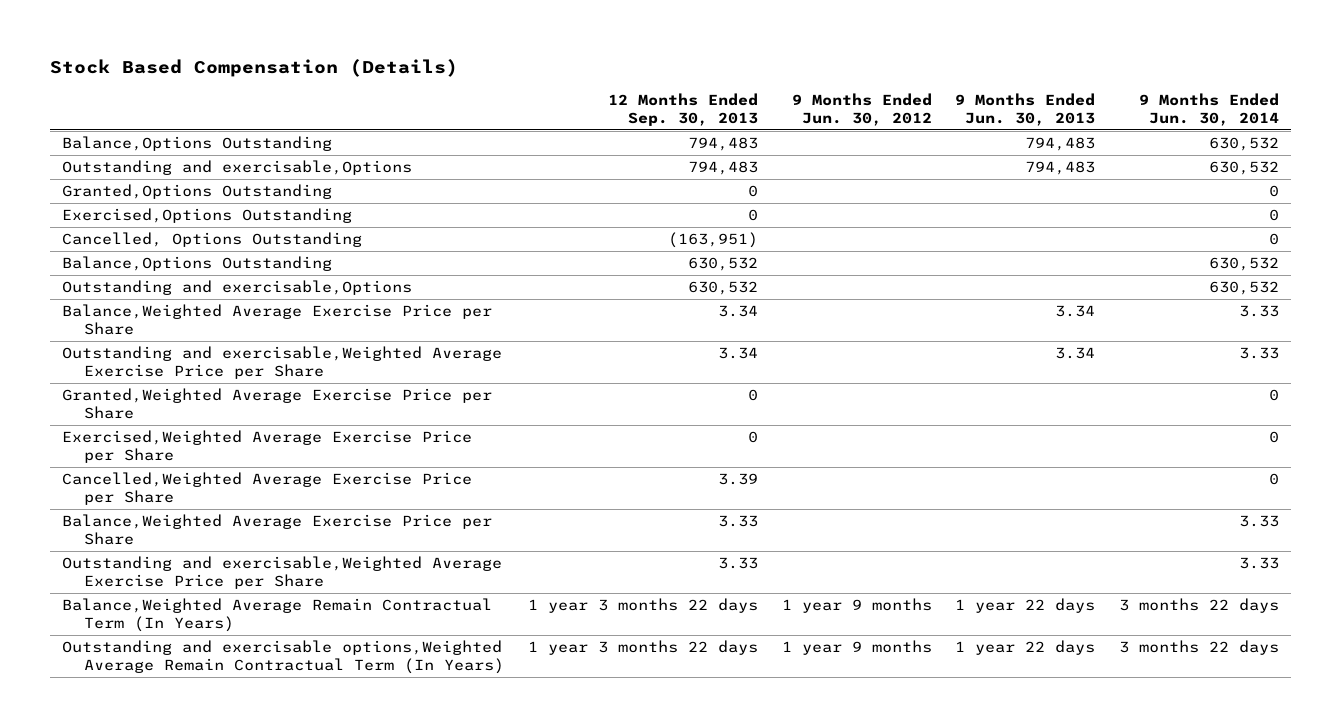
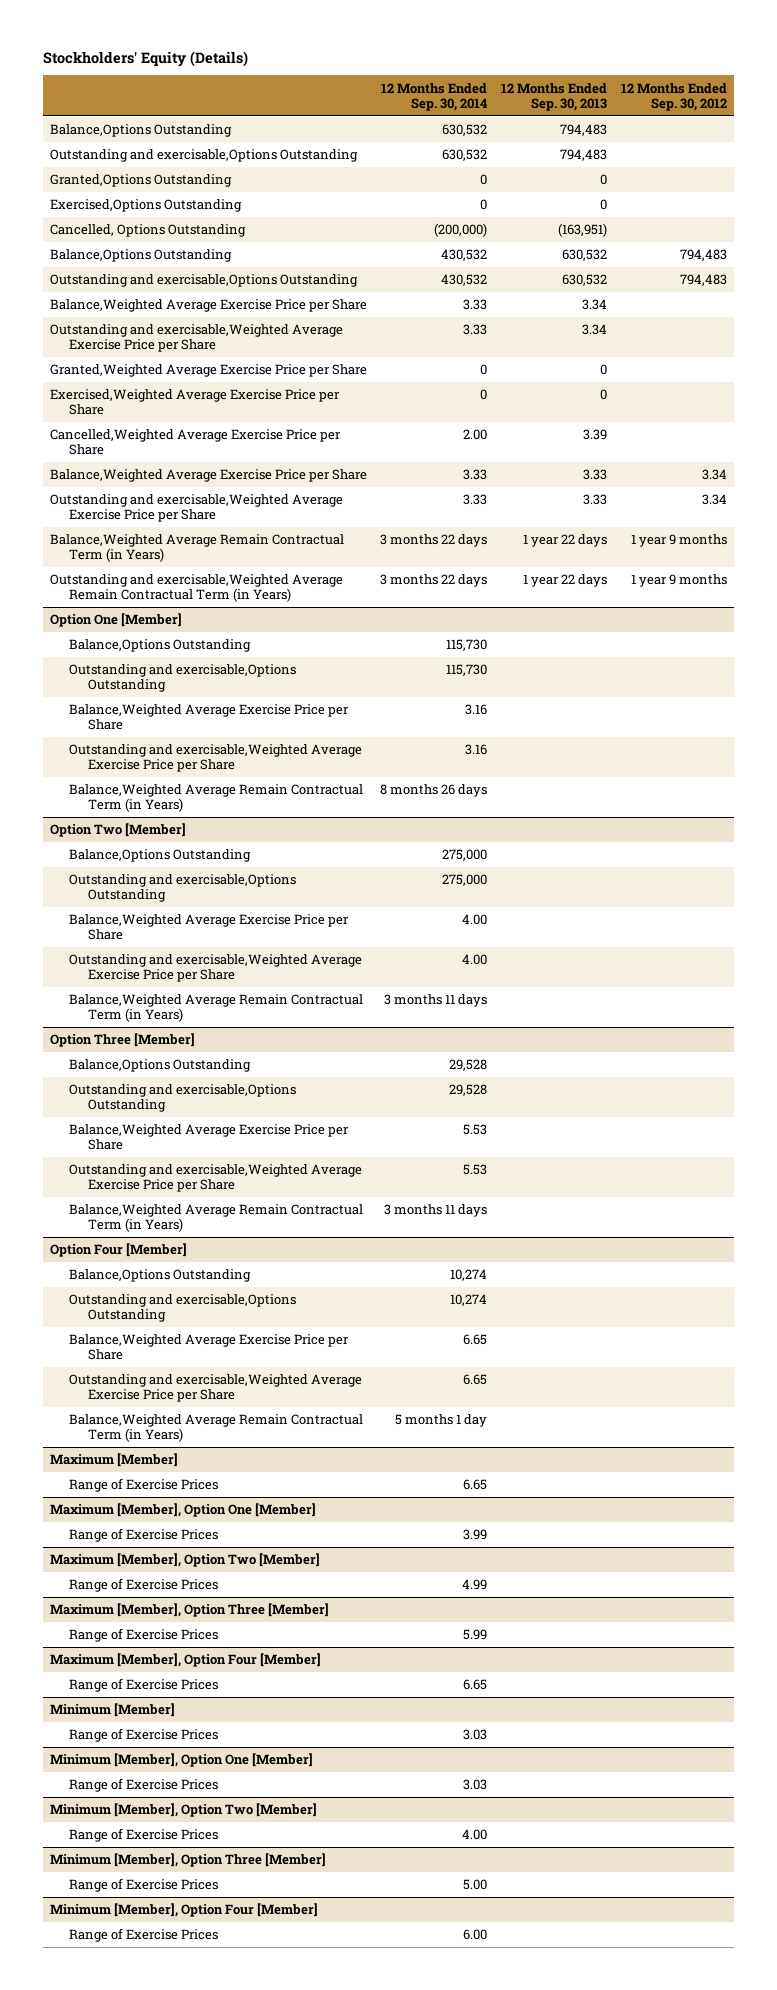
- Stock Based Compensation (Details)
+ Stockholders' Equity (Details)
- | 12 Months Ended Sep. 30, 2013 | 9 Months Ended Jun. 30, 2012 | 9 Months Ended Jun. 30, 2013 | 9 Months Ended Jun. 30, 2014
+ | 12 Months Ended Sep. 30, 2014 | 12 Months Ended Sep. 30, 2013 | 12 Months Ended Sep. 30, 2012
- Outstanding and exercisable,Options | 794,483 | | 794,483 | 630,532
+ Outstanding and exercisable,Options Outstanding | 630,532 | 794,483 |
- Outstanding and exercisable,Options | 630,532 | | | 630,532
+ Outstanding and exercisable,Options Outstanding | 430,532 | 630,532 | 794,483
- Balance,Weighted Average Remain Contractual Term (In Years) | 1 year 3 months 22 days | 1 year 9 months | 1 year 22 days | 3 months 22 days
- Outstanding and exercisable options,Weighted Average Remain Contractual Term (In Years) | 1 year 3 months 22 days | 1 year 9 months | 1 year 22 days | 3 months 22 days
+ Balance,Weighted Average Remain Contractual Term (in Years) | 3 months 22 days | 1 year 22 days | 1 year 9 months
+ Outstanding and exercisable,Weighted Average Remain Contractual Term (in Years) | 3 months 22 days | 1 year 22 days | 1 year 9 months
+ Option One [Member]
+ Balance,Options Outstanding | 115,730 | |
+ Outstanding and exercisable,Options Outstanding | 115,730 | |
+ Balance,Weighted Average Exercise Price per Share | 3.16 | |
+ Outstanding and exercisable,Weighted Average Exercise Price per Share | 3.16 | |
+ Balance,Weighted Average Remain Contractual Term (in Years) | 8 months 26 days | |
+ Option Two [Member]
+ Balance,Options Outstanding | 275,000 | |
+ Outstanding and exercisable,Options Outstanding | 275,000 | |
+ Balance,Weighted Average Exercise Price per Share | 4.00 | |
+ Outstanding and exercisable,Weighted Average Exercise Price per Share | 4.00 | |
+ Balance,Weighted Average Remain Contractual Term (in Years) | 3 months 11 days | |
+ Option Three [Member]
+ Balance,Options Outstanding | 29,528 | |
+ Outstanding and exercisable,Options Outstanding | 29,528 | |
+ Balance,Weighted Average Exercise Price per Share | 5.53 | |
+ Outstanding and exercisable,Weighted Average Exercise Price per Share | 5.53 | |
+ Balance,Weighted Average Remain Contractual Term (in Years) | 3 months 11 days | |
+ Option Four [Member]
+ Balance,Options Outstanding | 10,274 | |
+ Outstanding and exercisable,Options Outstanding | 10,274 | |
+ Balance,Weighted Average Exercise Price per Share | 6.65 | |
+ Outstanding and exercisable,Weighted Average Exercise Price per Share | 6.65 | |
+ Balance,Weighted Average Remain Contractual Term (in Years) | 5 months 1 day | |
+ Maximum [Member]
+ Range of Exercise Prices | 6.65 | |
+ Maximum [Member], Option One [Member]
+ Range of Exercise Prices | 3.99 | |
+ Maximum [Member], Option Two [Member]
+ Range of Exercise Prices | 4.99 | |
+ Maximum [Member], Option Three [Member]
+ Range of Exercise Prices | 5.99 | |
+ Maximum [Member], Option Four [Member]
+ Range of Exercise Prices | 6.65 | |
+ Minimum [Member]
+ Range of Exercise Prices | 3.03 | |
+ Minimum [Member], Option One [Member]
+ Range of Exercise Prices | 3.03 | |
+ Minimum [Member], Option Two [Member]
+ Range of Exercise Prices | 4.00 | |
+ Minimum [Member], Option Three [Member]
+ Range of Exercise Prices | 5.00 | |
+ Minimum [Member], Option Four [Member]
+ Range of Exercise Prices | 6.00 | |

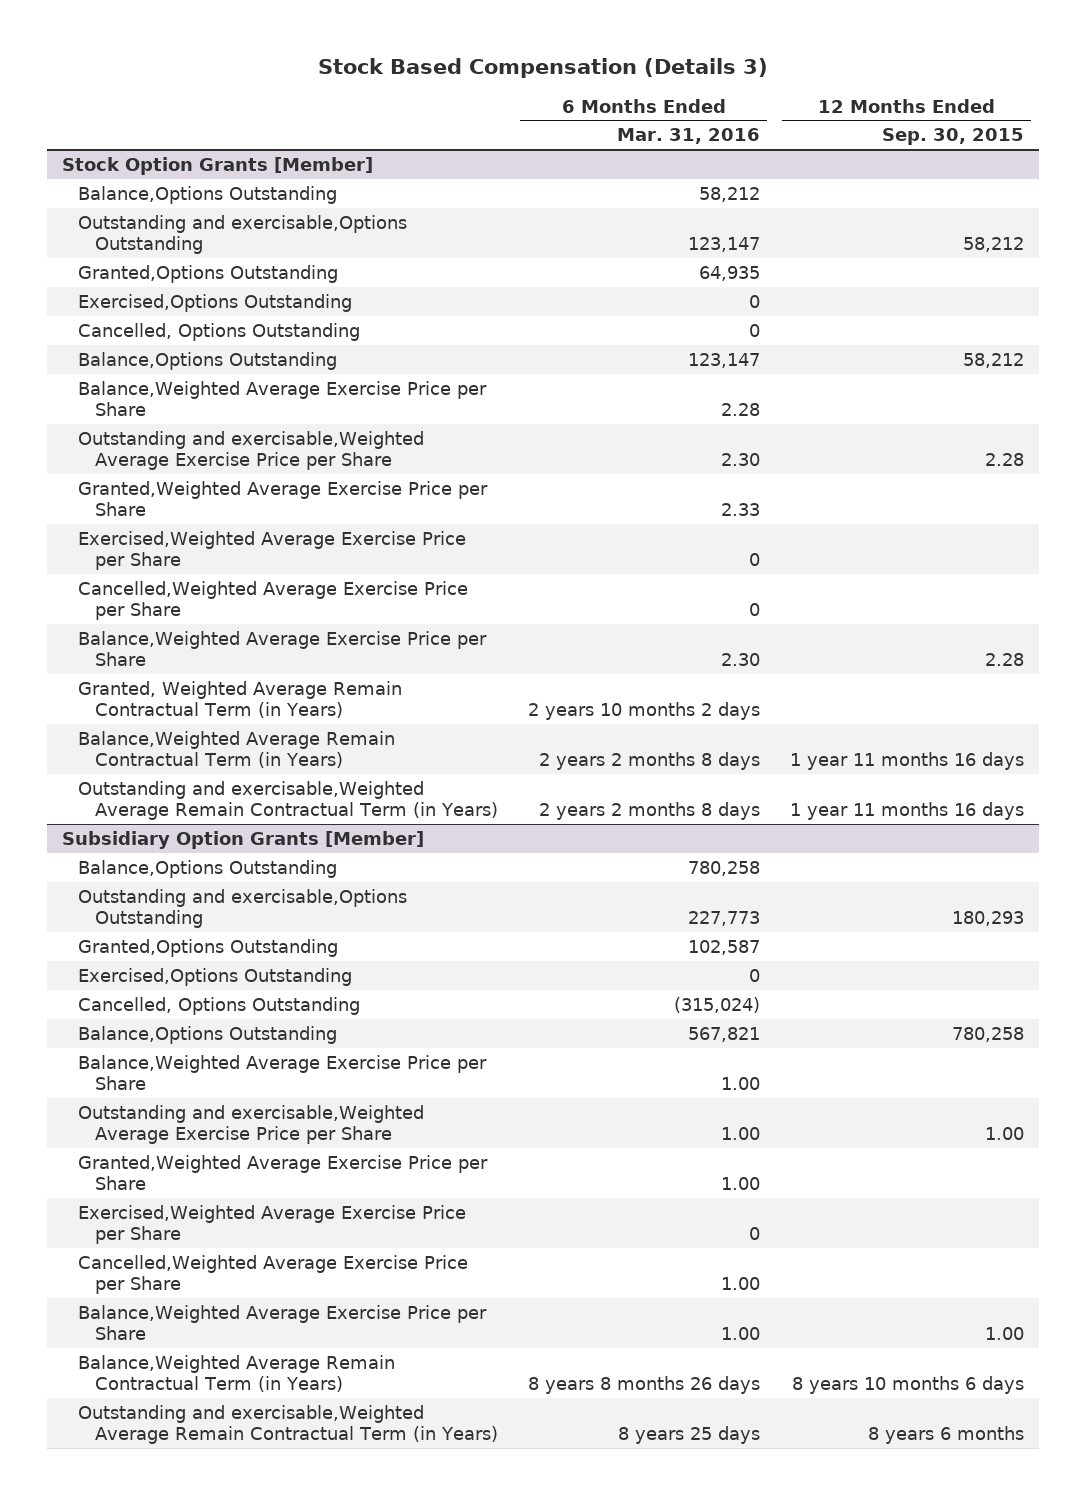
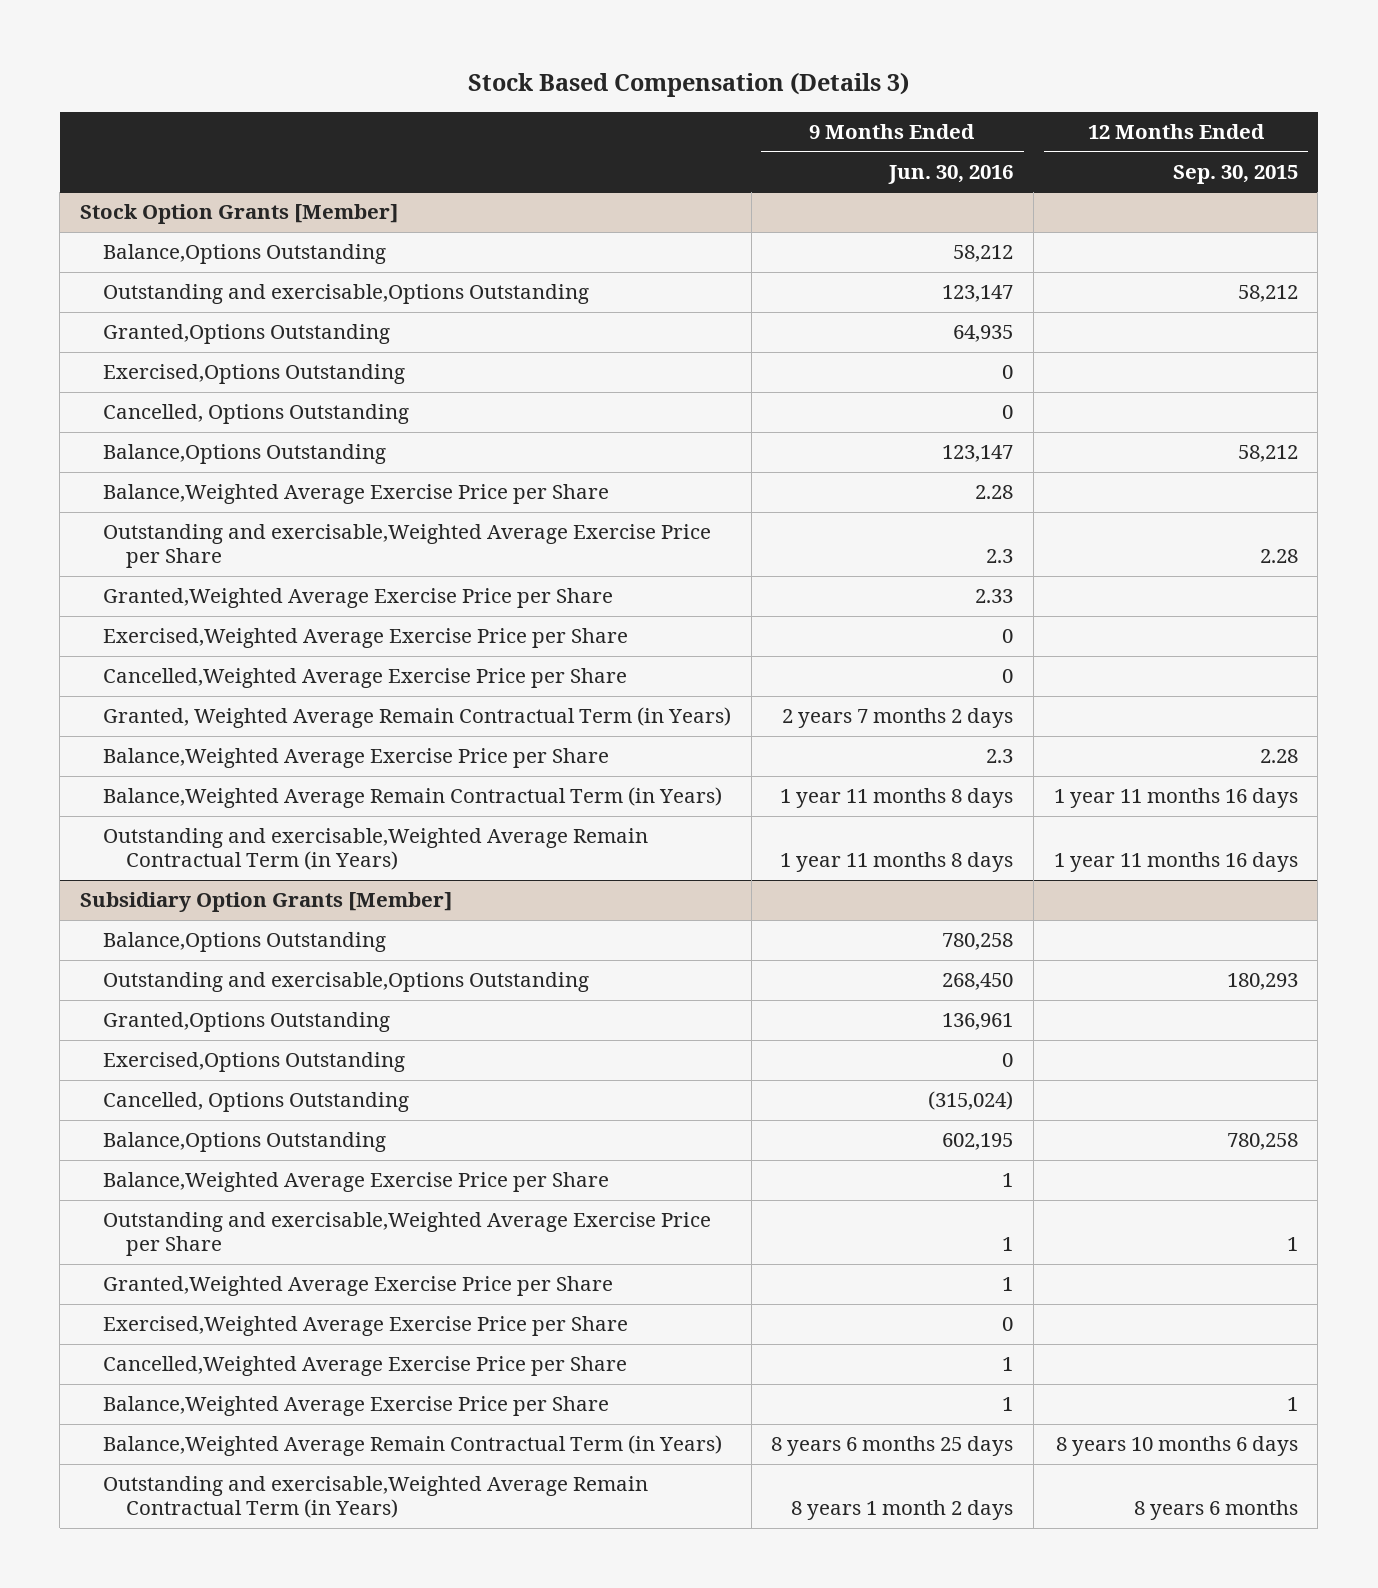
- | 6 Months Ended Mar. 31, 2016 | 12 Months Ended Sep. 30, 2015
+ | 9 Months Ended Jun. 30, 2016 | 12 Months Ended Sep. 30, 2015
@ Stock Option Grants [Member]
moved down: Balance,Weighted Average Exercise Price per Share | 2.3 | 2.28
@ Subsidiary Option Grants [Member]
- Outstanding and exercisable,Weighted Average Exercise Price per Share | 1.00 | 1.00
+ Outstanding and exercisable,Weighted Average Exercise Price per Share | 1 | 1
- Balance,Weighted Average Exercise Price per Share | 1.00 | 1.00
+ Balance,Weighted Average Exercise Price per Share | 1 | 1

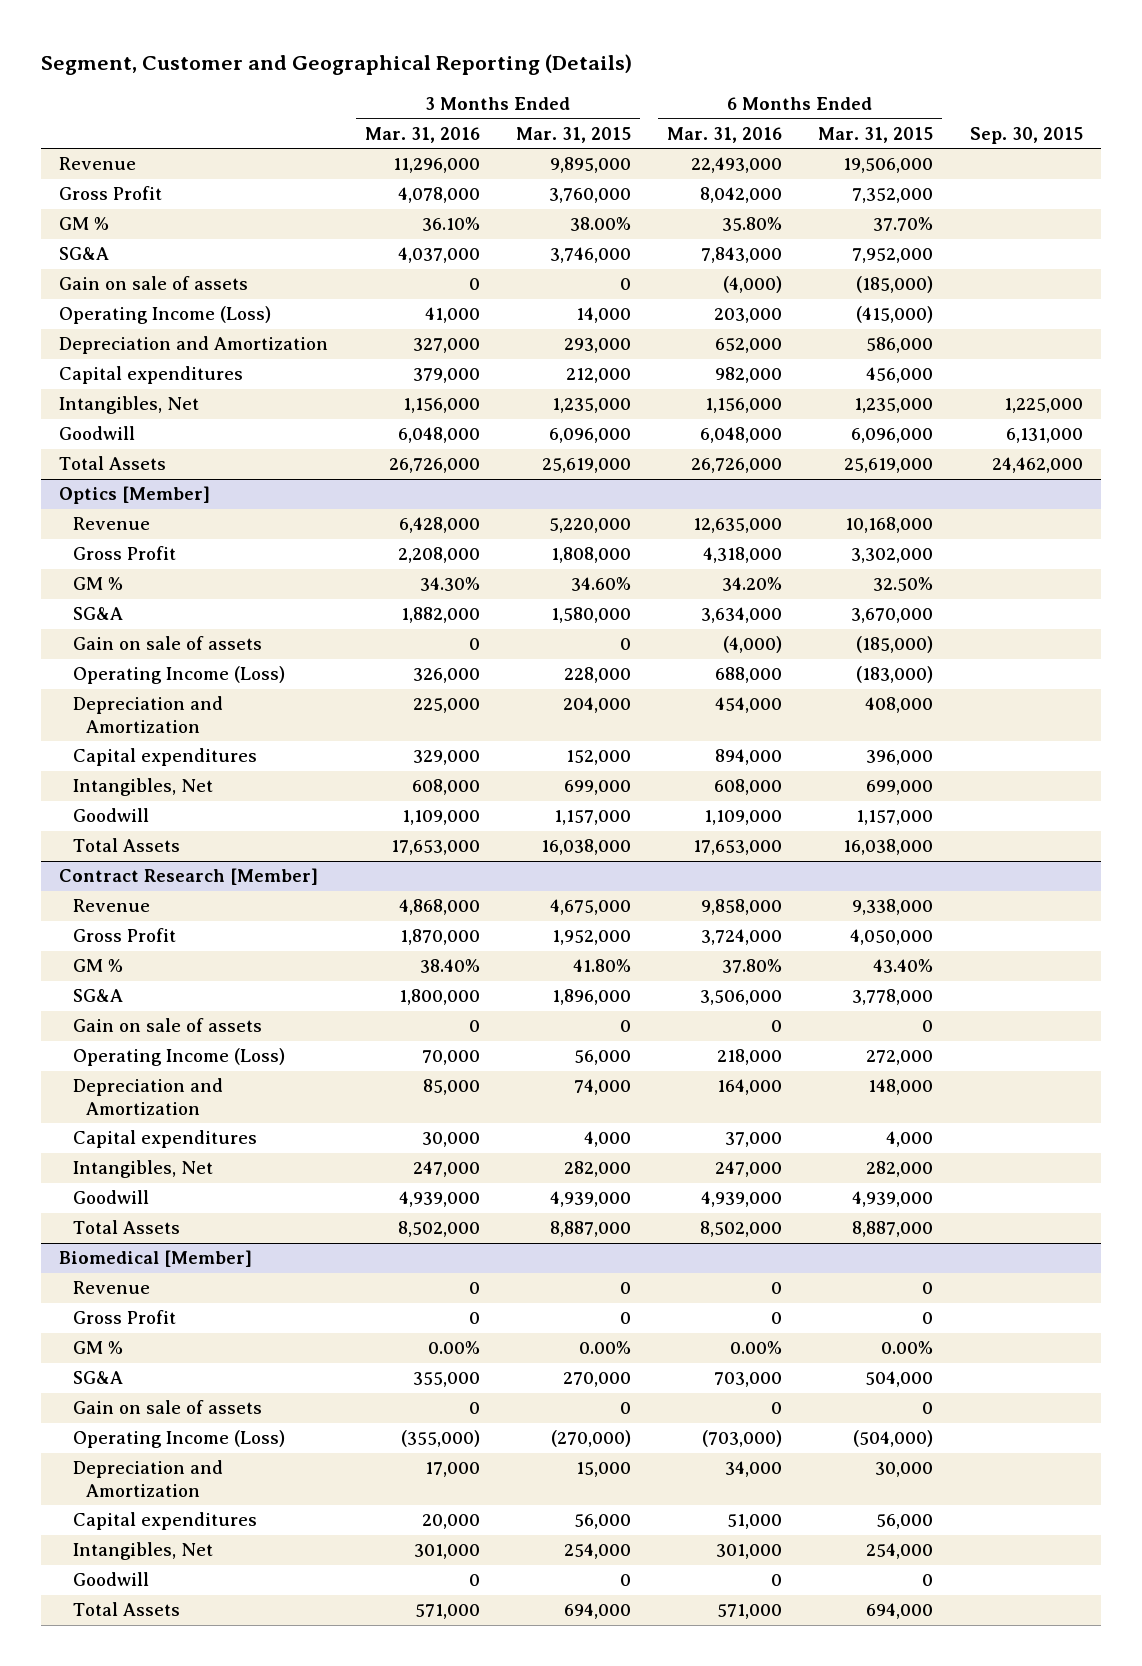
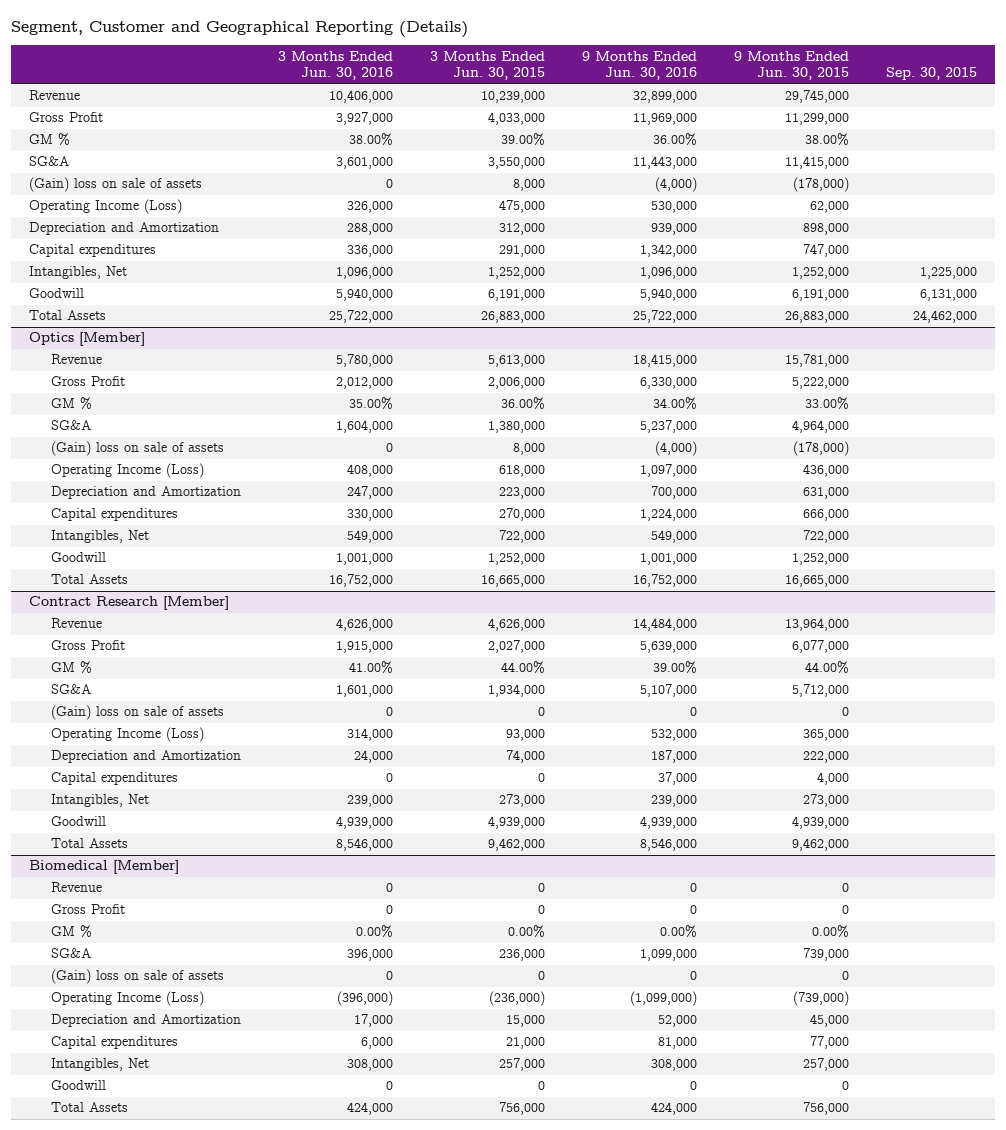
- | 3 Months Ended Mar. 31, 2016 | 3 Months Ended Mar. 31, 2015 | 6 Months Ended Mar. 31, 2016 | 6 Months Ended Mar. 31, 2015 | Sep. 30, 2015
+ | 3 Months Ended Jun. 30, 2016 | 3 Months Ended Jun. 30, 2015 | 9 Months Ended Jun. 30, 2016 | 9 Months Ended Jun. 30, 2015 | Sep. 30, 2015
- Gain on sale of assets | 0 | 0 | (4,000) | (185,000) |
+ (Gain) loss on sale of assets | 0 | 8,000 | (4,000) | (178,000) |
@ Optics [Member]
- Gain on sale of assets | 0 | 0 | (4,000) | (185,000) |
+ (Gain) loss on sale of assets | 0 | 8,000 | (4,000) | (178,000) |
@ Contract Research [Member]
- Gain on sale of assets | 0 | 0 | 0 | 0 |
+ (Gain) loss on sale of assets | 0 | 0 | 0 | 0 |
@ Biomedical [Member]
- Gain on sale of assets | 0 | 0 | 0 | 0 |
+ (Gain) loss on sale of assets | 0 | 0 | 0 | 0 |

